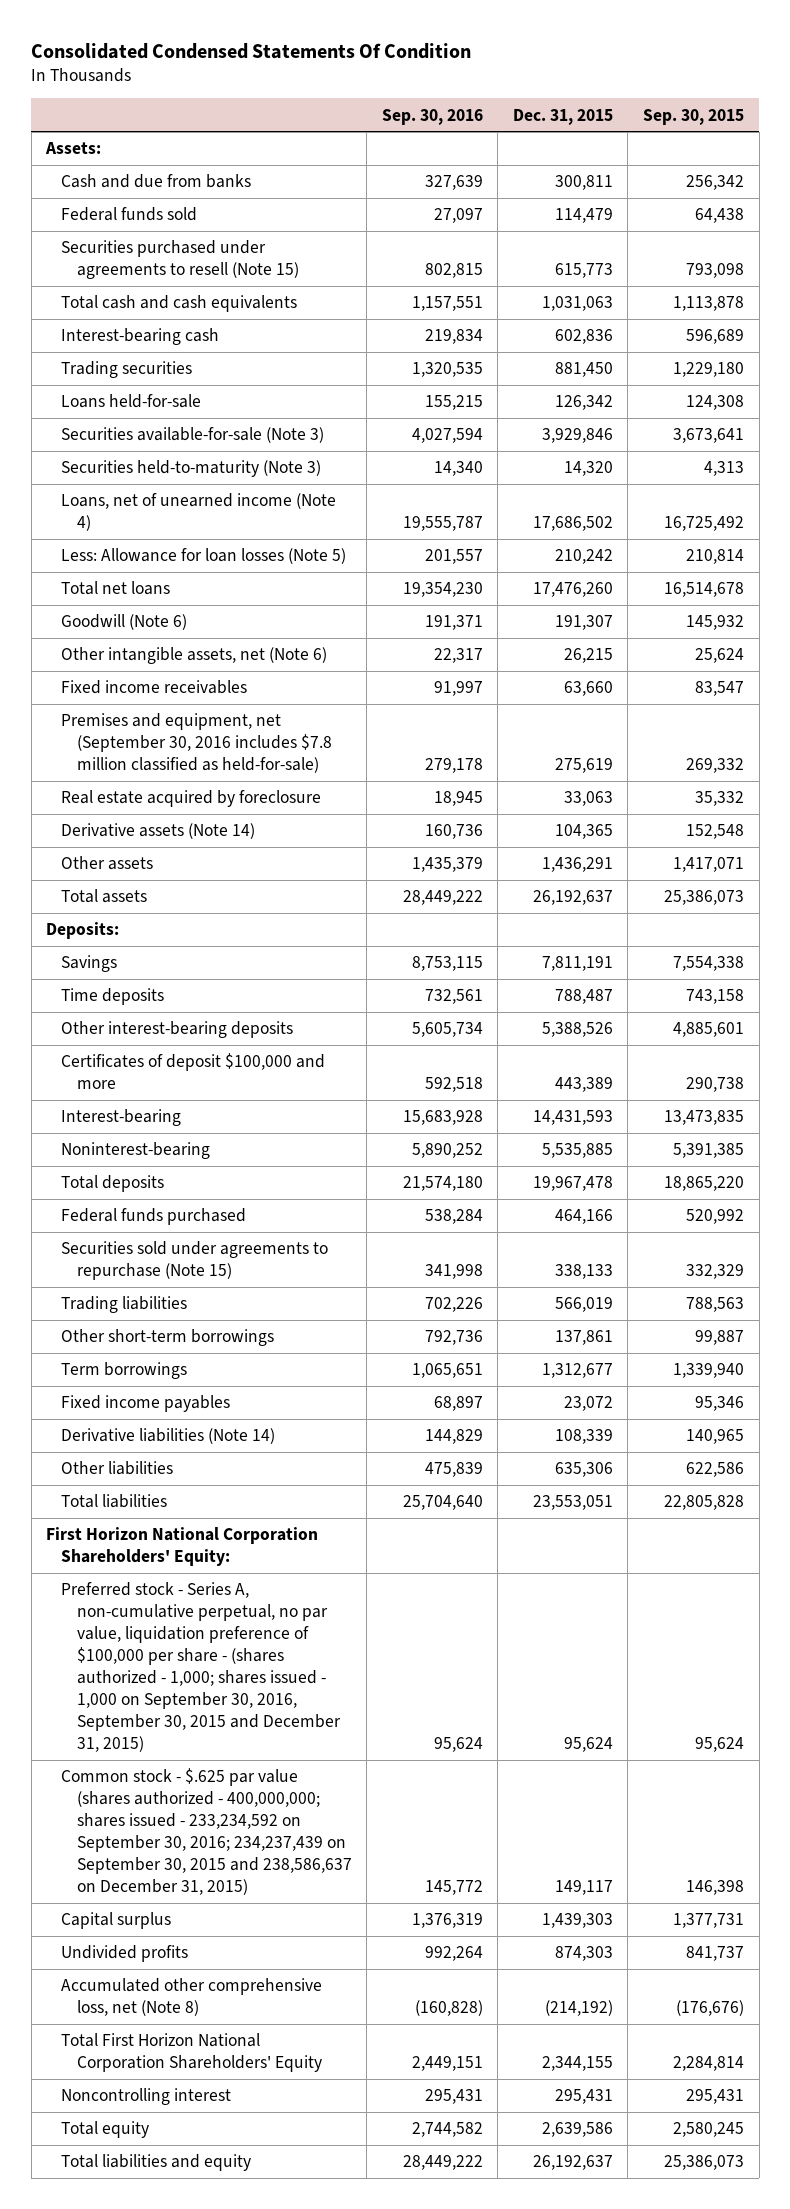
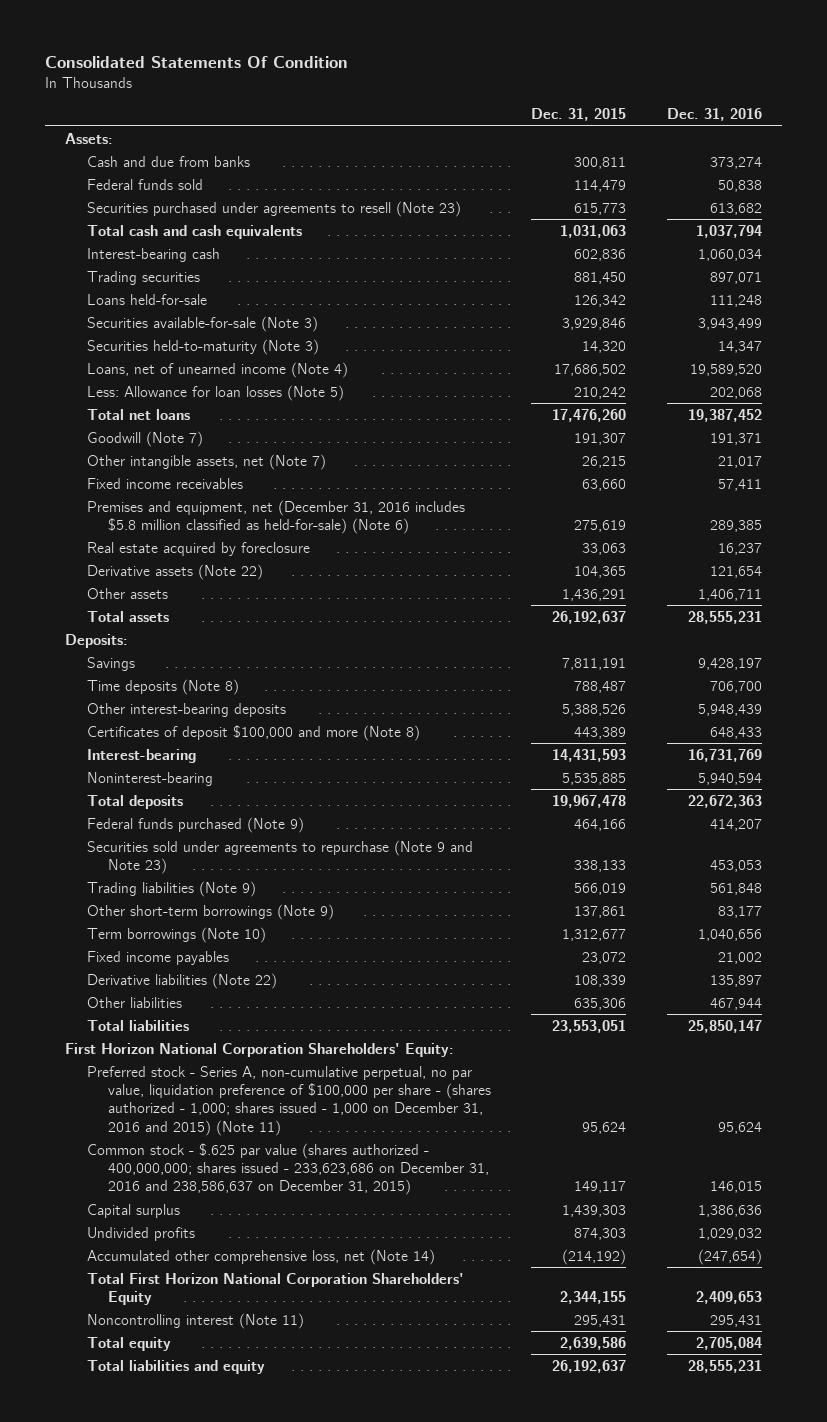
- Consolidated Condensed Statements Of Condition
+ Consolidated Statements Of Condition
- | Sep. 30, 2016 | Dec. 31, 2015 | Sep. 30, 2015
+ | Dec. 31, 2015 | Dec. 31, 2016
- Securities purchased under agreements to resell (Note 15) | 802,815 | 615,773 | 793,098
+ Securities purchased under agreements to resell (Note 23) | 615,773 | 613,682
- Goodwill (Note 6) | 191,371 | 191,307 | 145,932
- Other intangible assets, net (Note 6) | 22,317 | 26,215 | 25,624
+ Goodwill (Note 7) | 191,307 | 191,371
+ Other intangible assets, net (Note 7) | 26,215 | 21,017
- Premises and equipment, net (September 30, 2016 includes $7.8 million classified as held-for-sale) | 279,178 | 275,619 | 269,332
+ Premises and equipment, net (December 31, 2016 includes $5.8 million classified as held-for-sale) (Note 6) | 275,619 | 289,385
- Derivative assets (Note 14) | 160,736 | 104,365 | 152,548
+ Derivative assets (Note 22) | 104,365 | 121,654
- Time deposits | 732,561 | 788,487 | 743,158
+ Time deposits (Note 8) | 788,487 | 706,700
- Certificates of deposit $100,000 and more | 592,518 | 443,389 | 290,738
+ Certificates of deposit $100,000 and more (Note 8) | 443,389 | 648,433
- Federal funds purchased | 538,284 | 464,166 | 520,992
- Securities sold under agreements to repurchase (Note 15) | 341,998 | 338,133 | 332,329
- Trading liabilities | 702,226 | 566,019 | 788,563
- Other short-term borrowings | 792,736 | 137,861 | 99,887
- Term borrowings | 1,065,651 | 1,312,677 | 1,339,940
+ Federal funds purchased (Note 9) | 464,166 | 414,207
+ Securities sold under agreements to repurchase (Note 9 and Note 23) | 338,133 | 453,053
+ Trading liabilities (Note 9) | 566,019 | 561,848
+ Other short-term borrowings (Note 9) | 137,861 | 83,177
+ Term borrowings (Note 10) | 1,312,677 | 1,040,656
- Derivative liabilities (Note 14) | 144,829 | 108,339 | 140,965
+ Derivative liabilities (Note 22) | 108,339 | 135,897
- Preferred stock - Series A, non-cumulative perpetual, no par value, liquidation preference of $100,000 per share - (shares authorized - 1,000; shares issued - 1,000 on September 30, 2016, September 30, 2015 and December 31, 2015) | 95,624 | 95,624 | 95,624
- Common stock - $.625 par value (shares authorized - 400,000,000; shares issued - 233,234,592 on September 30, 2016; 234,237,439 on September 30, 2015 and 238,586,637 on December 31, 2015) | 145,772 | 149,117 | 146,398
+ Preferred stock - Series A, non-cumulative perpetual, no par value, liquidation preference of $100,000 per share - (shares authorized - 1,000; shares issued - 1,000 on December 31, 2016 and 2015) (Note 11) | 95,624 | 95,624
+ Common stock - $.625 par value (shares authorized - 400,000,000; shares issued - 233,623,686 on December 31, 2016 and 238,586,637 on December 31, 2015) | 149,117 | 146,015
- Accumulated other comprehensive loss, net (Note 8) | (160,828) | (214,192) | (176,676)
+ Accumulated other comprehensive loss, net (Note 14) | (214,192) | (247,654)
- Noncontrolling interest | 295,431 | 295,431 | 295,431
+ Noncontrolling interest (Note 11) | 295,431 | 295,431

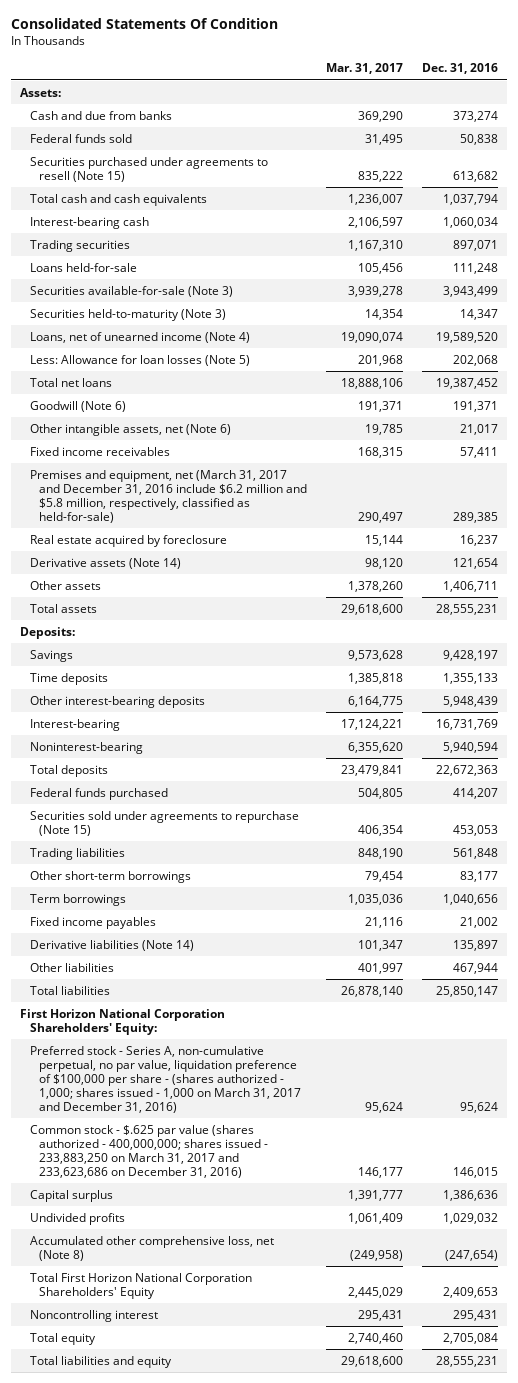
- | Dec. 31, 2015 | Dec. 31, 2016
+ | Mar. 31, 2017 | Dec. 31, 2016
- Securities purchased under agreements to resell (Note 23) | 615,773 | 613,682
+ Securities purchased under agreements to resell (Note 15) | 835,222 | 613,682
- Goodwill (Note 7) | 191,307 | 191,371
- Other intangible assets, net (Note 7) | 26,215 | 21,017
+ Goodwill (Note 6) | 191,371 | 191,371
+ Other intangible assets, net (Note 6) | 19,785 | 21,017
- Premises and equipment, net (December 31, 2016 includes $5.8 million classified as held-for-sale) (Note 6) | 275,619 | 289,385
+ Premises and equipment, net (March 31, 2017 and December 31, 2016 include $6.2 million and $5.8 million, respectively, classified as held-for-sale) | 290,497 | 289,385
- Derivative assets (Note 22) | 104,365 | 121,654
+ Derivative assets (Note 14) | 98,120 | 121,654
- Time deposits (Note 8) | 788,487 | 706,700
+ Time deposits | 1,385,818 | 1,355,133
- Certificates of deposit $100,000 and more (Note 8) | 443,389 | 648,433
- Federal funds purchased (Note 9) | 464,166 | 414,207
- Securities sold under agreements to repurchase (Note 9 and Note 23) | 338,133 | 453,053
- Trading liabilities (Note 9) | 566,019 | 561,848
- Other short-term borrowings (Note 9) | 137,861 | 83,177
- Term borrowings (Note 10) | 1,312,677 | 1,040,656
+ Federal funds purchased | 504,805 | 414,207
+ Securities sold under agreements to repurchase (Note 15) | 406,354 | 453,053
+ Trading liabilities | 848,190 | 561,848
+ Other short-term borrowings | 79,454 | 83,177
+ Term borrowings | 1,035,036 | 1,040,656
- Derivative liabilities (Note 22) | 108,339 | 135,897
+ Derivative liabilities (Note 14) | 101,347 | 135,897
- Preferred stock - Series A, non-cumulative perpetual, no par value, liquidation preference of $100,000 per share - (shares authorized - 1,000; shares issued - 1,000 on December 31, 2016 and 2015) (Note 11) | 95,624 | 95,624
- Common stock - $.625 par value (shares authorized - 400,000,000; shares issued - 233,623,686 on December 31, 2016 and 238,586,637 on December 31, 2015) | 149,117 | 146,015
+ Preferred stock - Series A, non-cumulative perpetual, no par value, liquidation preference of $100,000 per share - (shares authorized - 1,000; shares issued - 1,000 on March 31, 2017 and December 31, 2016) | 95,624 | 95,624
+ Common stock - $.625 par value (shares authorized - 400,000,000; shares issued - 233,883,250 on March 31, 2017 and 233,623,686 on December 31, 2016) | 146,177 | 146,015
- Accumulated other comprehensive loss, net (Note 14) | (214,192) | (247,654)
+ Accumulated other comprehensive loss, net (Note 8) | (249,958) | (247,654)
- Noncontrolling interest (Note 11) | 295,431 | 295,431
+ Noncontrolling interest | 295,431 | 295,431

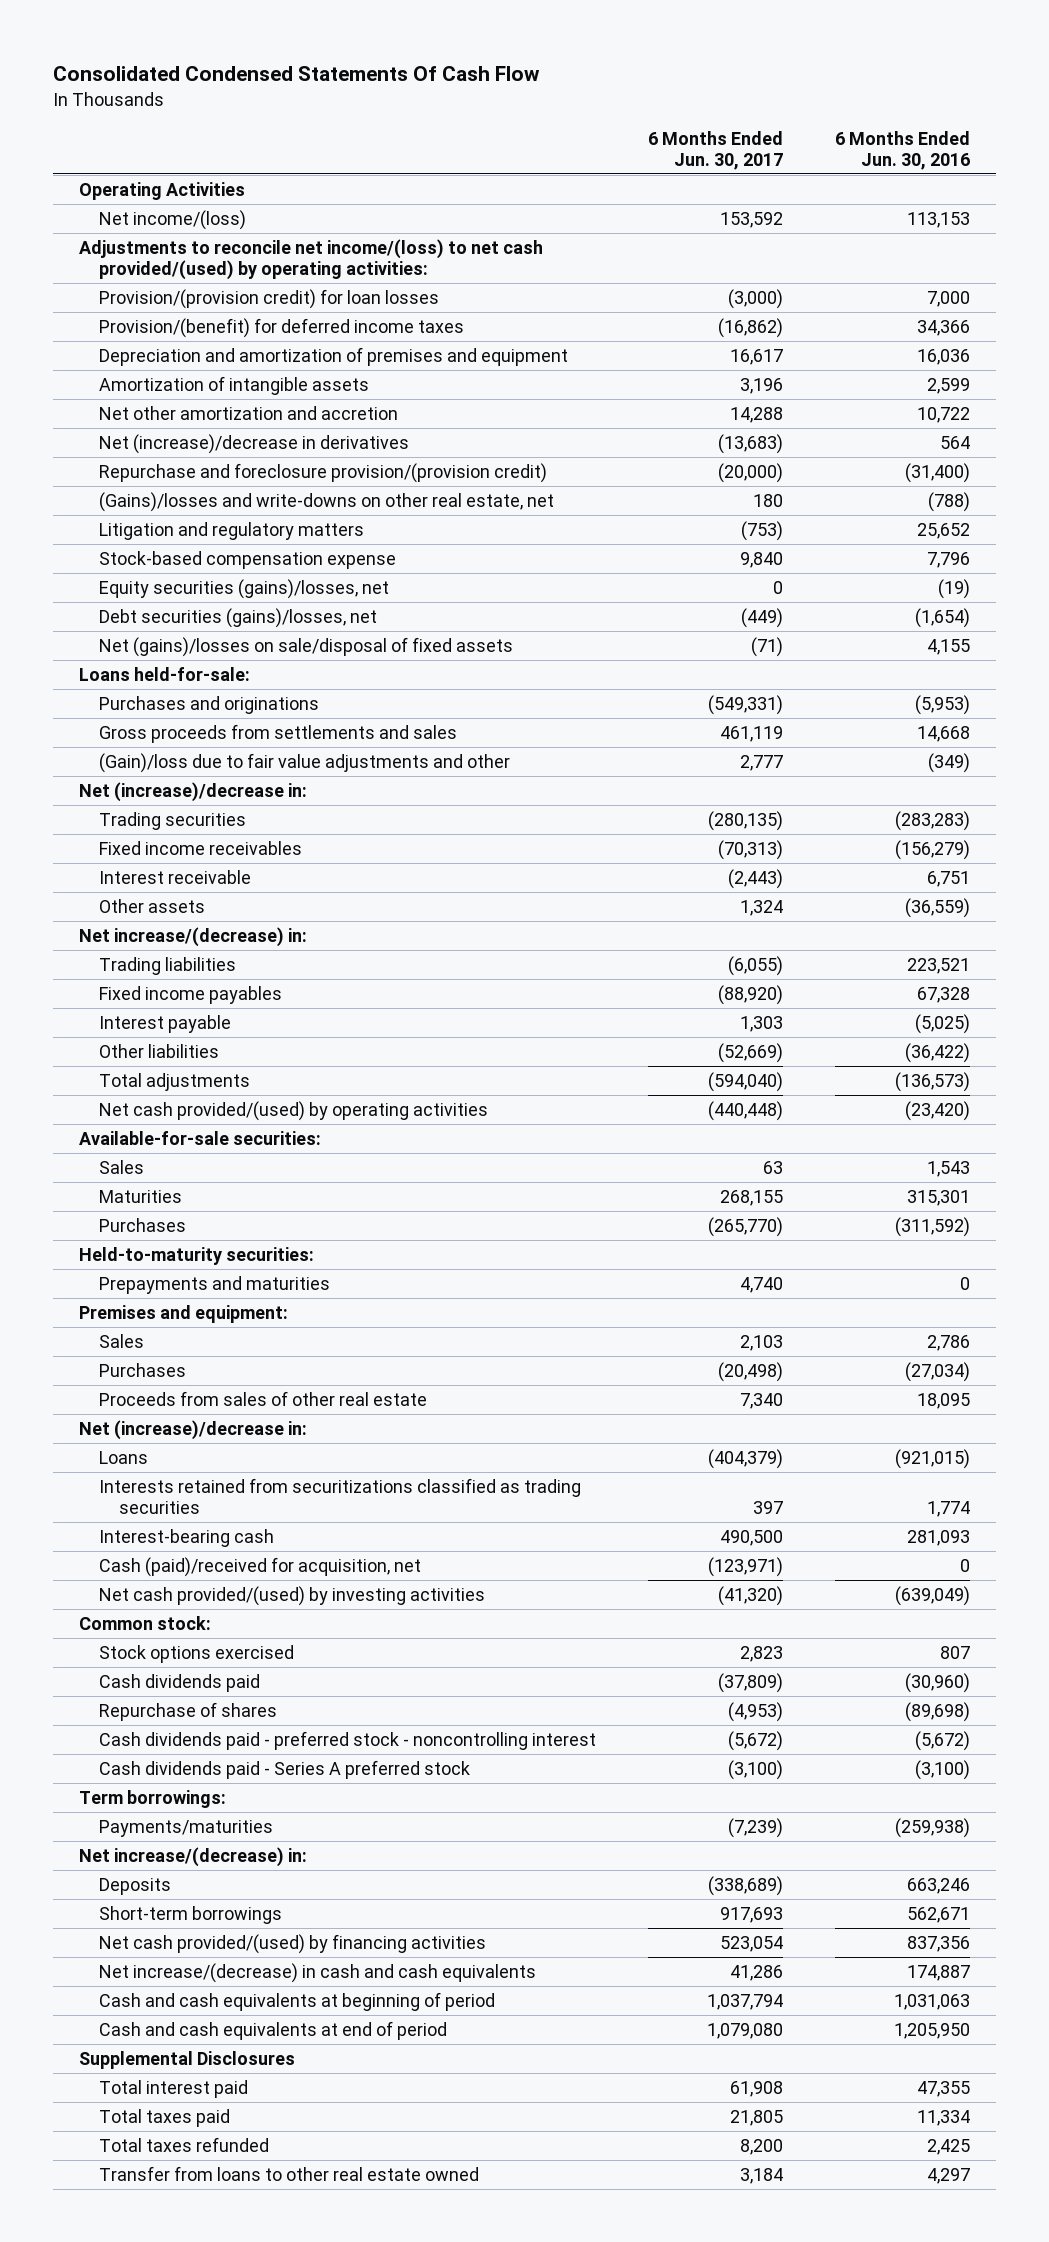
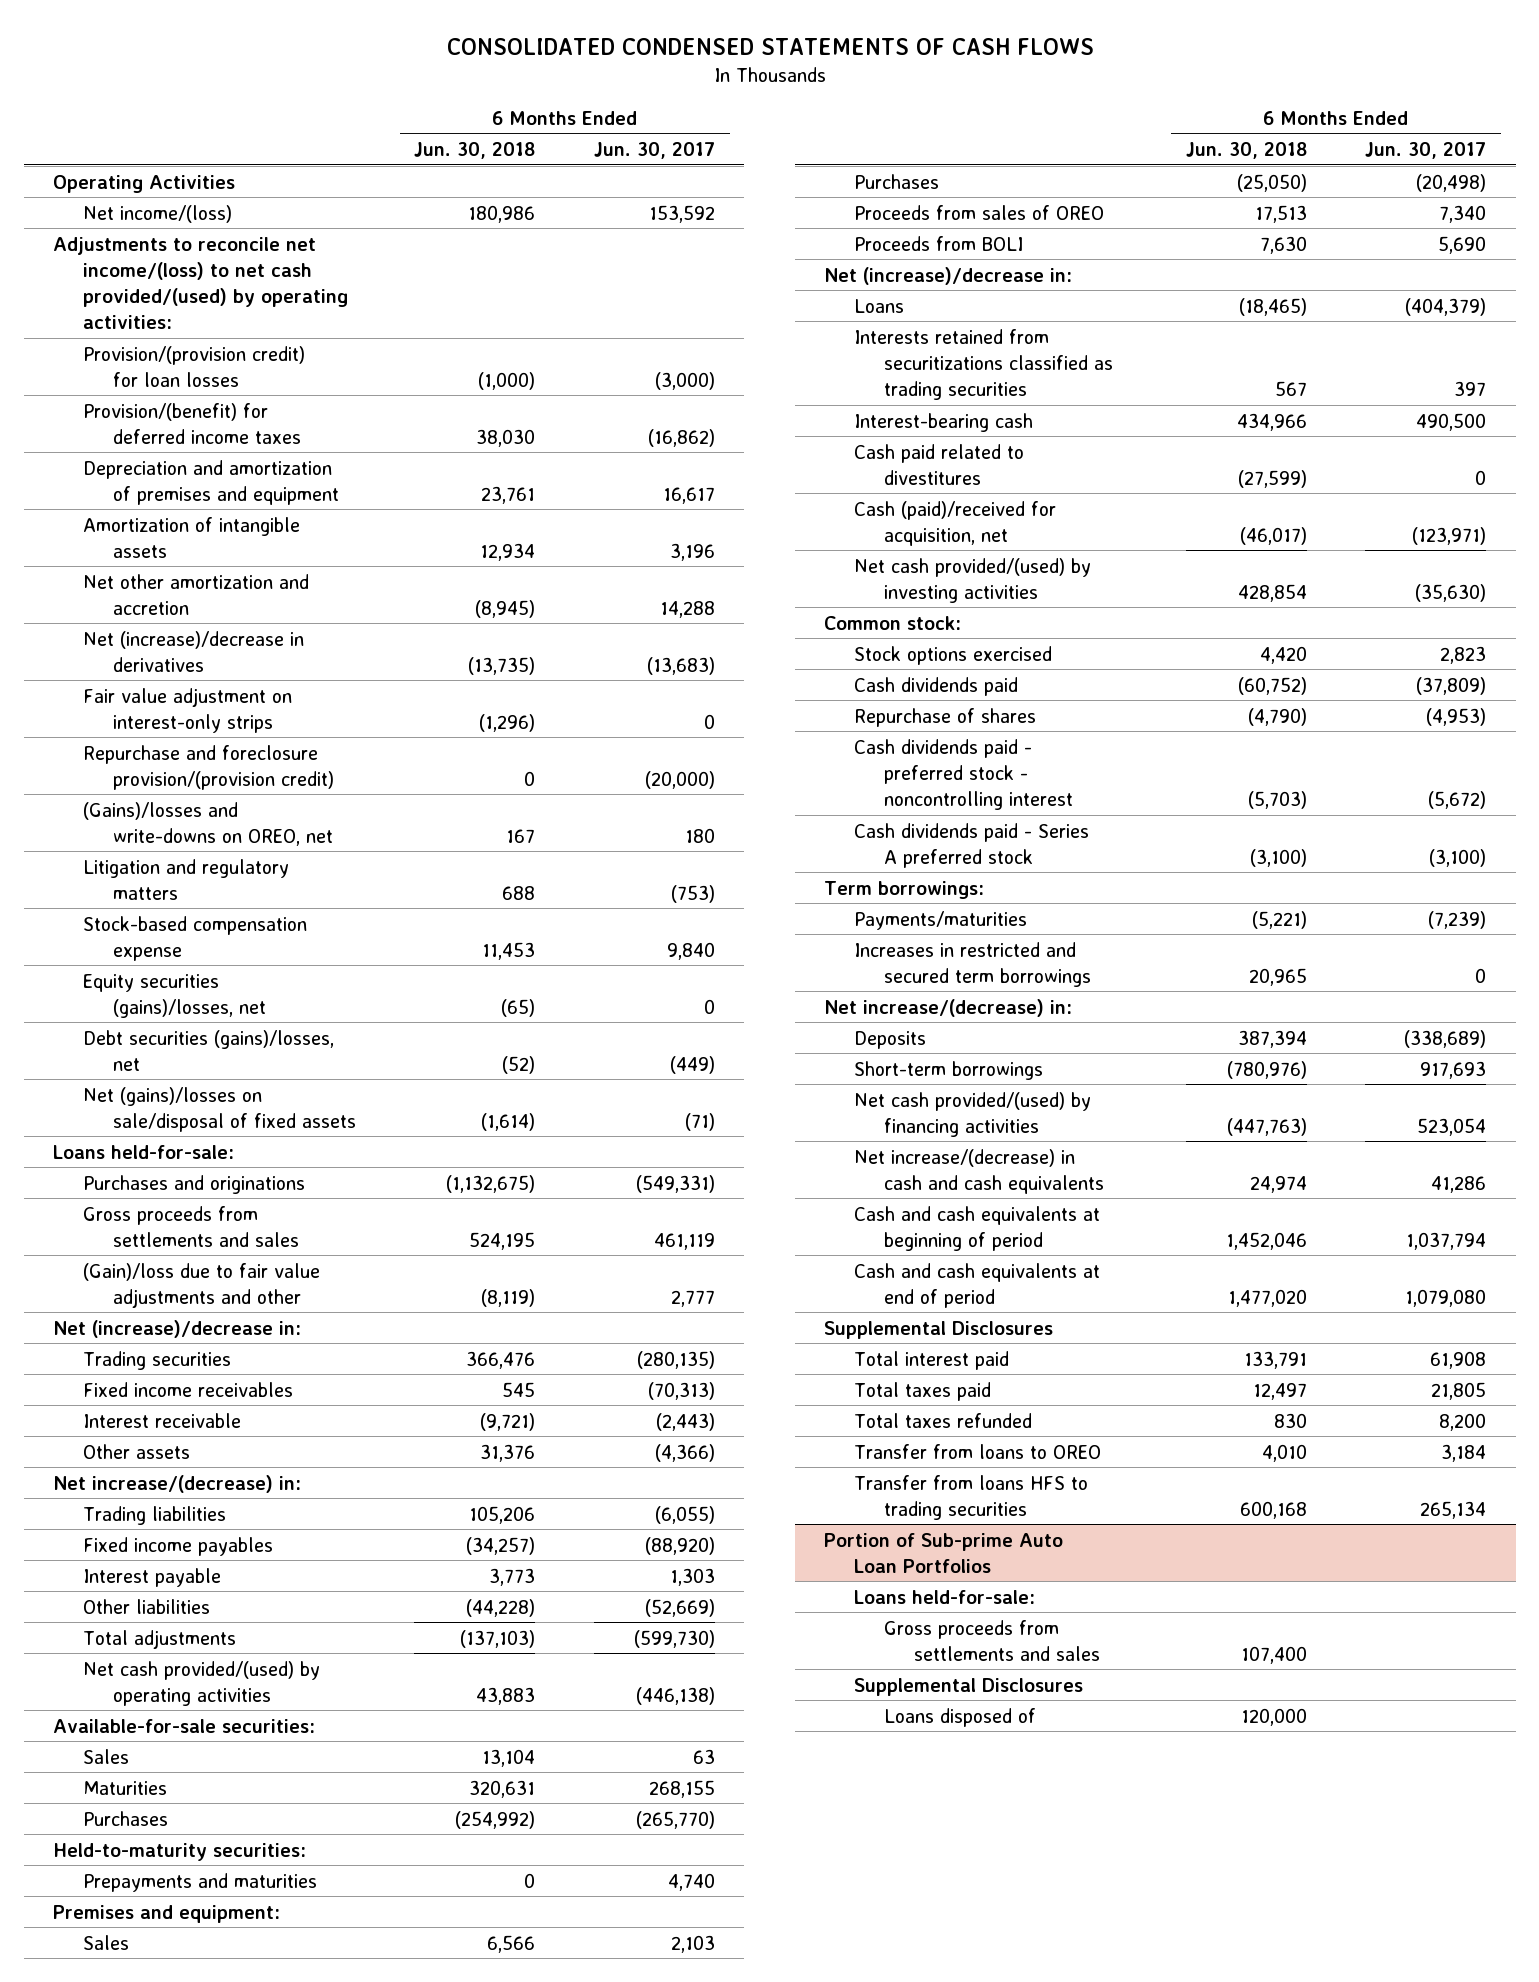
- Consolidated Condensed Statements Of Cash Flow
+ CONSOLIDATED CONDENSED STATEMENTS OF CASH FLOWS
- | 6 Months Ended Jun. 30, 2017 | 6 Months Ended Jun. 30, 2016
+ | 6 Months Ended Jun. 30, 2018 | 6 Months Ended Jun. 30, 2017
+ Fair value adjustment on interest-only strips | (1,296) | 0
- (Gains)/losses and write-downs on other real estate, net | 180 | (788)
+ (Gains)/losses and write-downs on OREO, net | 167 | 180
- Other assets | 1,324 | (36,559)
+ Other assets | 31,376 | (4,366)
- Total adjustments | (594,040) | (136,573)
- Net cash provided/(used) by operating activities | (440,448) | (23,420)
+ Total adjustments | (137,103) | (599,730)
+ Net cash provided/(used) by operating activities | 43,883 | (446,138)
- Proceeds from sales of other real estate | 7,340 | 18,095
+ Proceeds from sales of OREO | 17,513 | 7,340
+ Proceeds from BOLI | 7,630 | 5,690
+ Cash paid related to divestitures | (27,599) | 0
- Net cash provided/(used) by investing activities | (41,320) | (639,049)
+ Net cash provided/(used) by investing activities | 428,854 | (35,630)
+ Increases in restricted and secured term borrowings | 20,965 | 0
- Transfer from loans to other real estate owned | 3,184 | 4,297
+ Transfer from loans to OREO | 4,010 | 3,184
+ Transfer from loans HFS to trading securities | 600,168 | 265,134
+ Portion of Sub-prime Auto Loan Portfolios
+ Loans held-for-sale:
+ Gross proceeds from settlements and sales | 107,400 |
+ Supplemental Disclosures
+ Loans disposed of | 120,000 |

